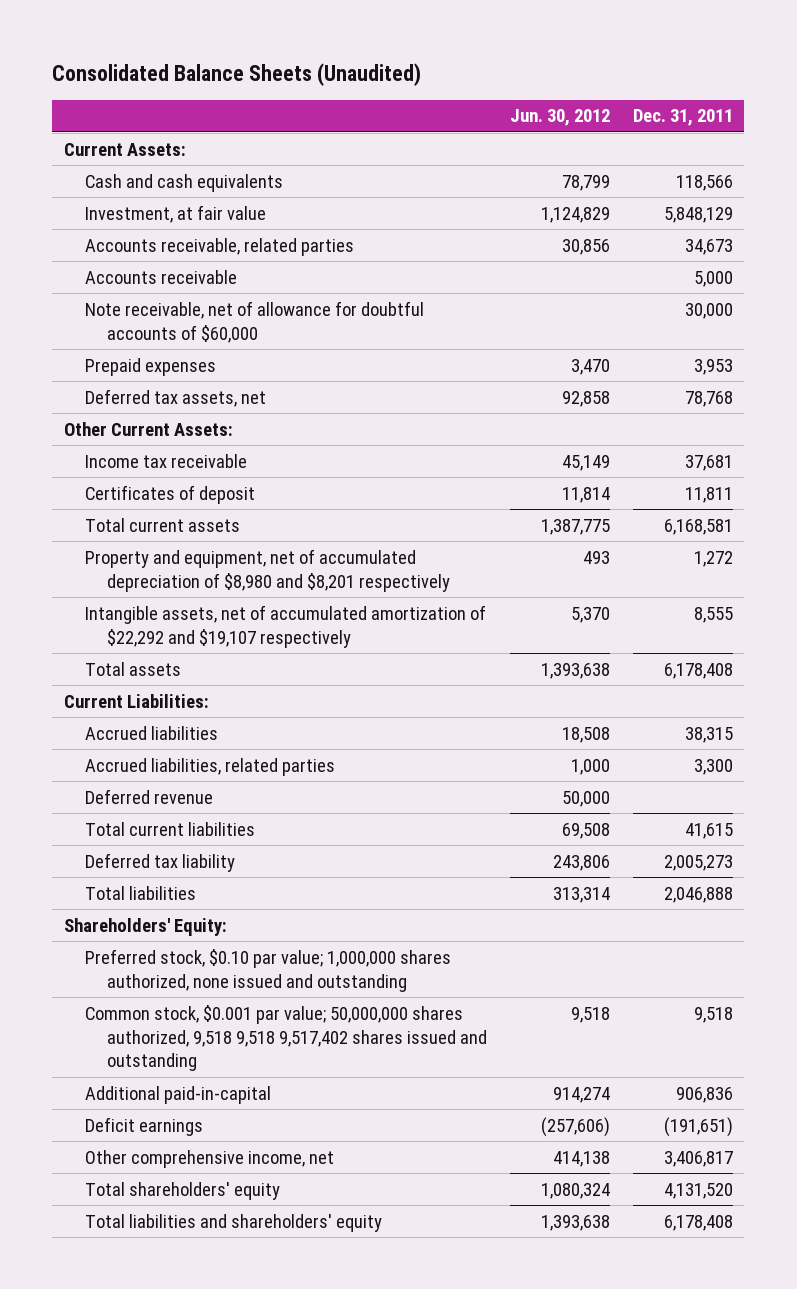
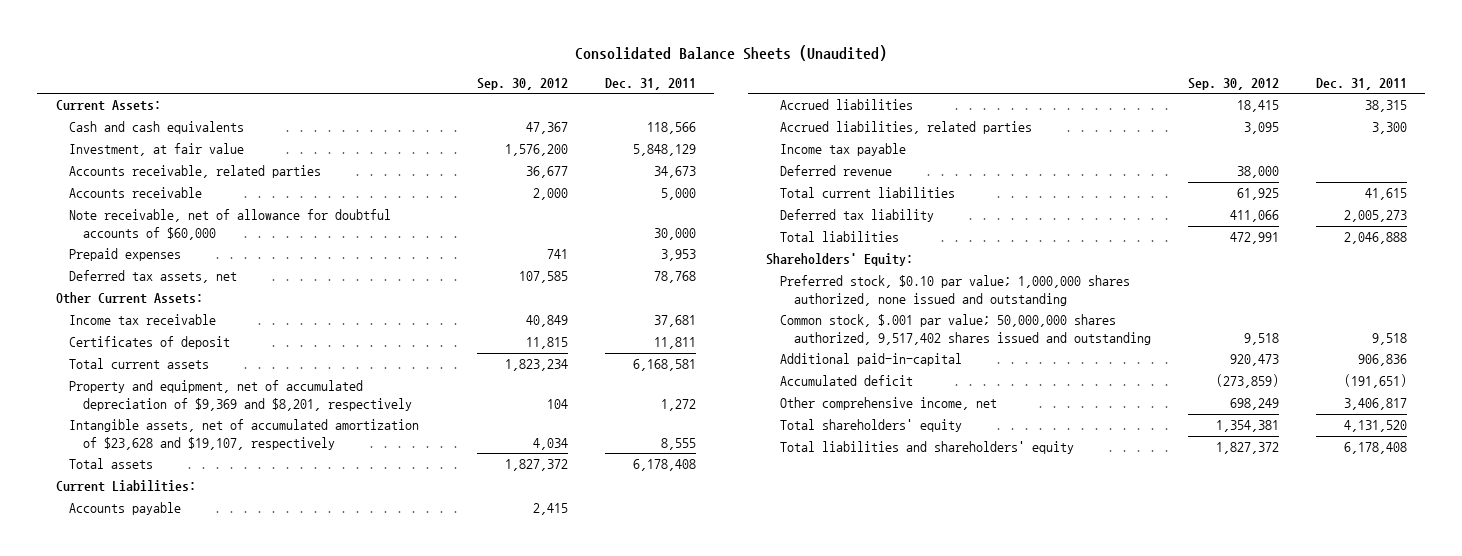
- | Jun. 30, 2012 | Dec. 31, 2011
+ | Sep. 30, 2012 | Dec. 31, 2011
- Property and equipment, net of accumulated depreciation of $8,980 and $8,201 respectively | 493 | 1,272
- Intangible assets, net of accumulated amortization of $22,292 and $19,107 respectively | 5,370 | 8,555
+ Property and equipment, net of accumulated depreciation of $9,369 and $8,201, respectively | 104 | 1,272
+ Intangible assets, net of accumulated amortization of $23,628 and $19,107, respectively | 4,034 | 8,555
+ Accounts payable | 2,415 |
+ Income tax payable
- Common stock, $0.001 par value; 50,000,000 shares authorized, 9,518 9,518 9,517,402 shares issued and outstanding | 9,518 | 9,518
+ Common stock, $.001 par value; 50,000,000 shares authorized, 9,517,402 shares issued and outstanding | 9,518 | 9,518
- Deficit earnings | (257,606) | (191,651)
+ Accumulated deficit | (273,859) | (191,651)

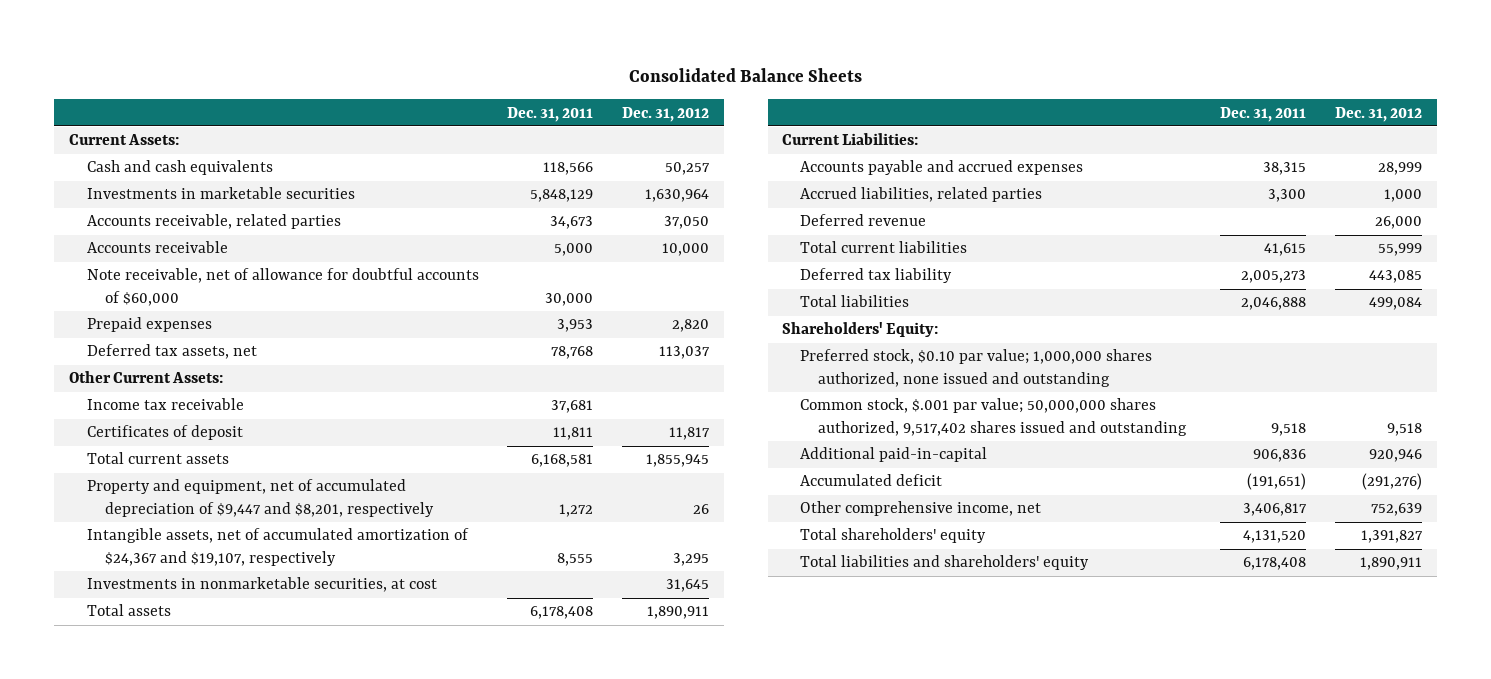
- Consolidated Balance Sheets (Unaudited)
+ Consolidated Balance Sheets
- | Sep. 30, 2012 | Dec. 31, 2011
+ | Dec. 31, 2011 | Dec. 31, 2012
- Investment, at fair value | 1,576,200 | 5,848,129
+ Investments in marketable securities | 5,848,129 | 1,630,964
- Property and equipment, net of accumulated depreciation of $9,369 and $8,201, respectively | 104 | 1,272
- Intangible assets, net of accumulated amortization of $23,628 and $19,107, respectively | 4,034 | 8,555
+ Property and equipment, net of accumulated depreciation of $9,447 and $8,201, respectively | 1,272 | 26
+ Intangible assets, net of accumulated amortization of $24,367 and $19,107, respectively | 8,555 | 3,295
+ Investments in nonmarketable securities, at cost | | 31,645
- Accounts payable | 2,415 |
- Accrued liabilities | 18,415 | 38,315
+ Accounts payable and accrued expenses | 38,315 | 28,999
- Income tax payable

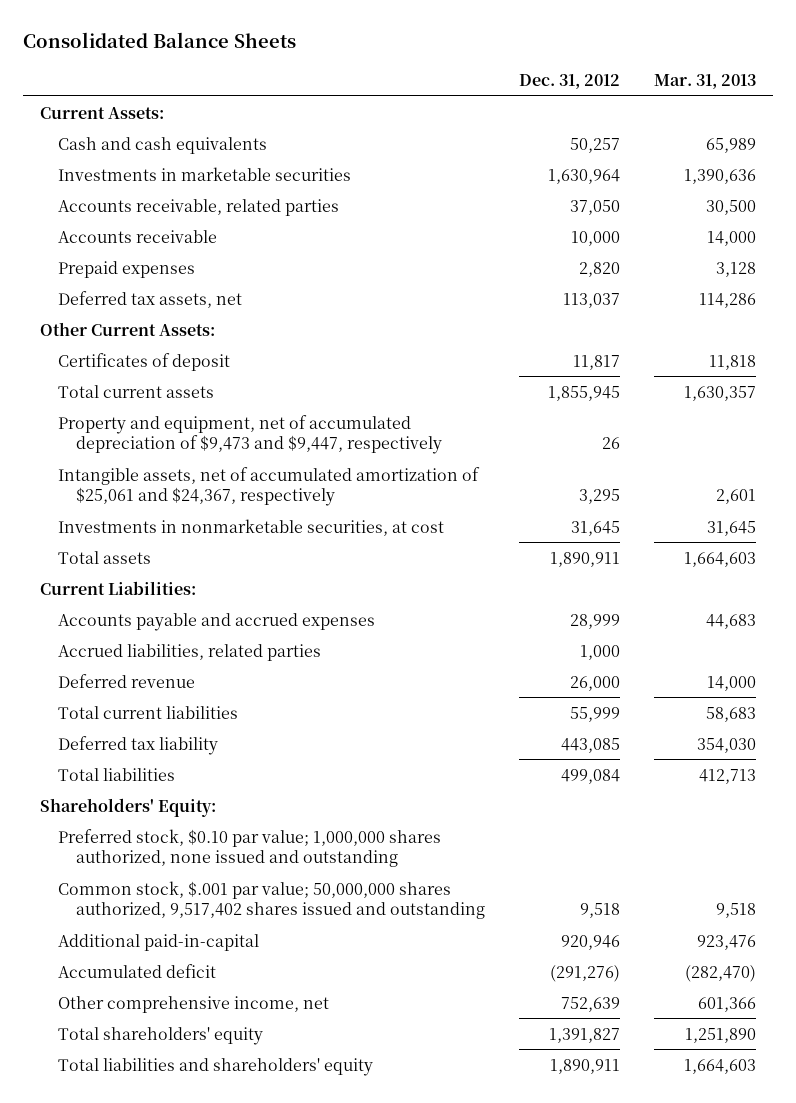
- | Dec. 31, 2011 | Dec. 31, 2012
+ | Dec. 31, 2012 | Mar. 31, 2013
- Note receivable, net of allowance for doubtful accounts of $60,000 | 30,000 |
- Income tax receivable | 37,681 |
- Property and equipment, net of accumulated depreciation of $9,447 and $8,201, respectively | 1,272 | 26
- Intangible assets, net of accumulated amortization of $24,367 and $19,107, respectively | 8,555 | 3,295
+ Property and equipment, net of accumulated depreciation of $9,473 and $9,447, respectively | 26 |
+ Intangible assets, net of accumulated amortization of $25,061 and $24,367, respectively | 3,295 | 2,601

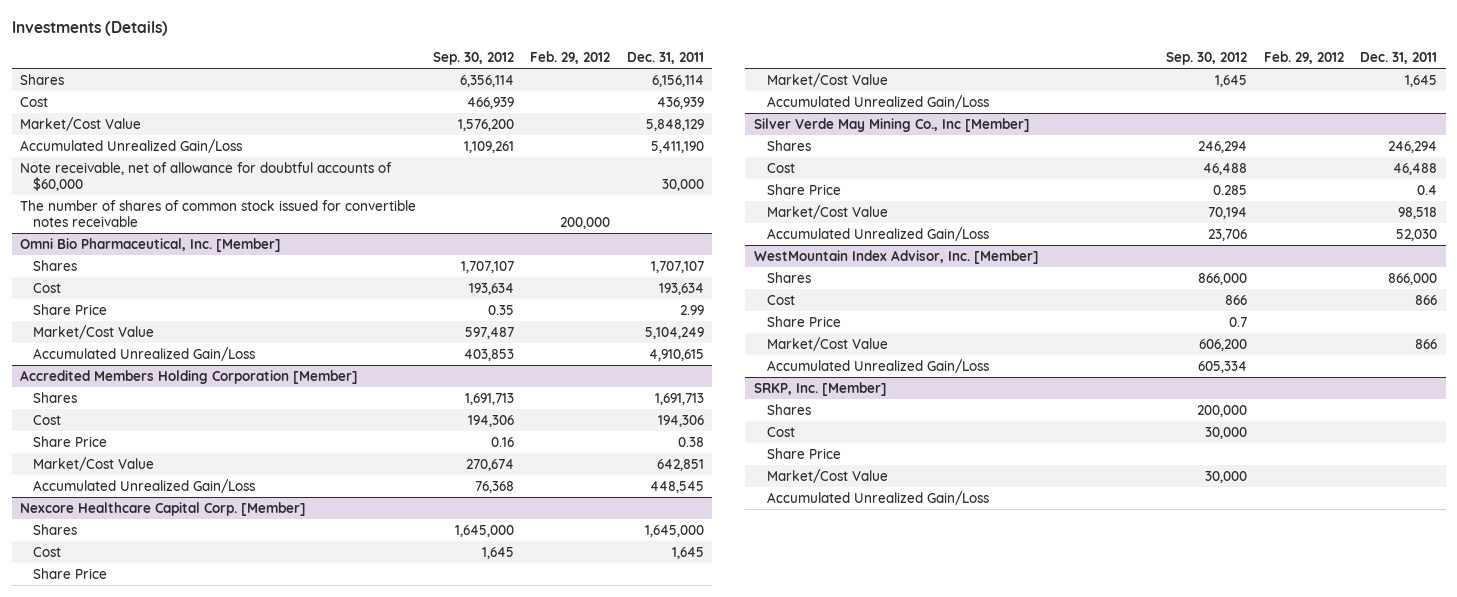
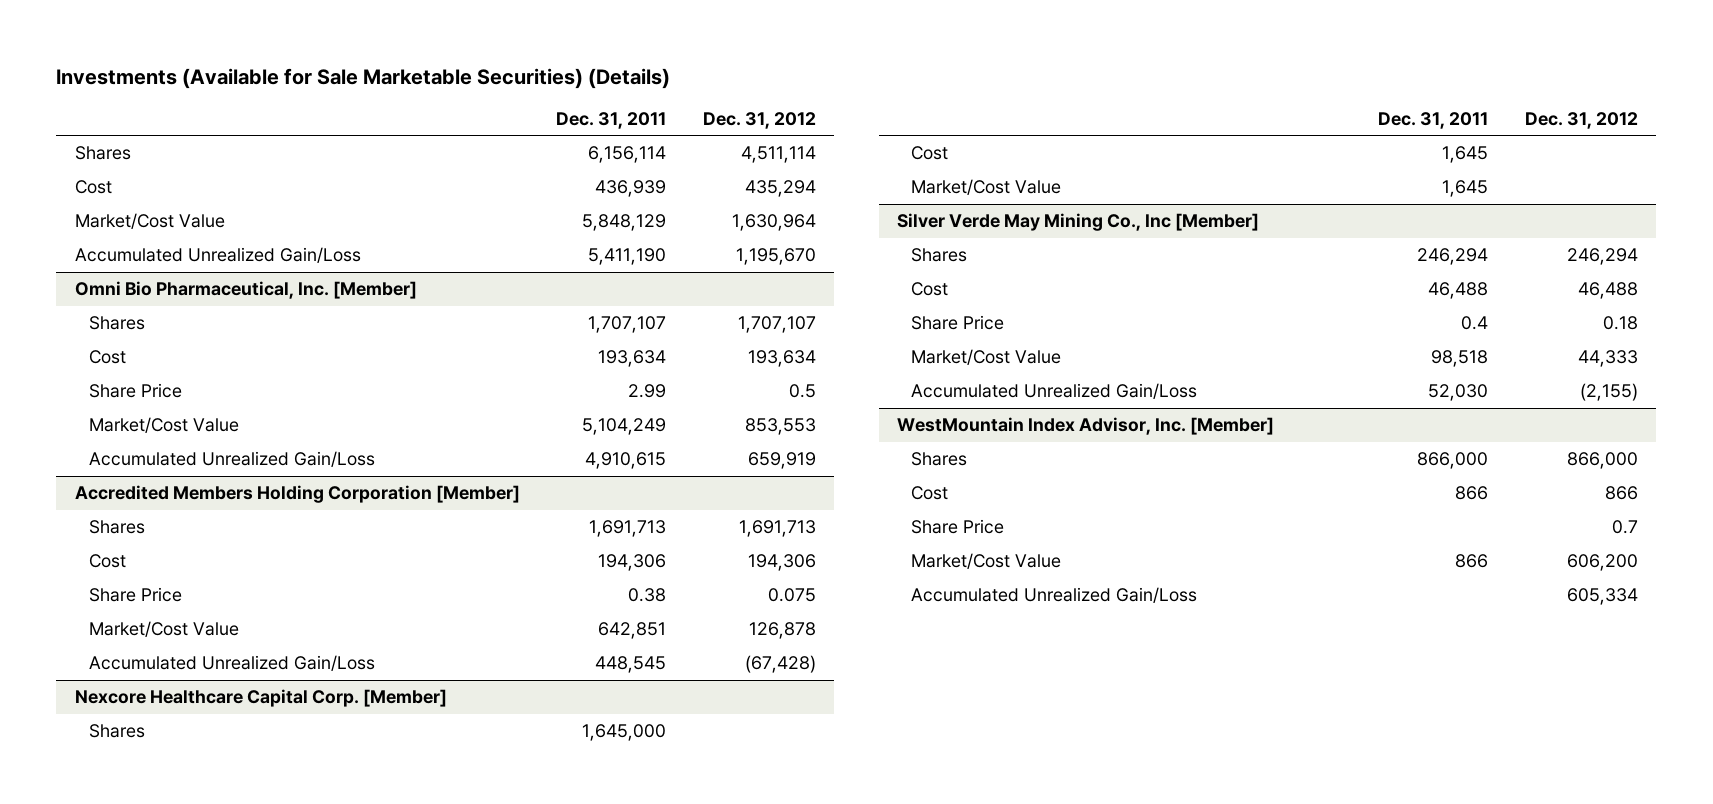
- Investments (Details)
+ Investments (Available for Sale Marketable Securities) (Details)
- | Sep. 30, 2012 | Feb. 29, 2012 | Dec. 31, 2011
+ | Dec. 31, 2011 | Dec. 31, 2012
- Note receivable, net of allowance for doubtful accounts of $60,000 | | | 30,000
- The number of shares of common stock issued for convertible notes receivable | | 200,000 |
@ Nexcore Healthcare Capital Corp. [Member]
- Share Price
- Accumulated Unrealized Gain/Loss
- SRKP, Inc. [Member]
- Shares | 200,000 | |
- Cost | 30,000 | |
- Share Price
- Market/Cost Value | 30,000 | |
- Accumulated Unrealized Gain/Loss

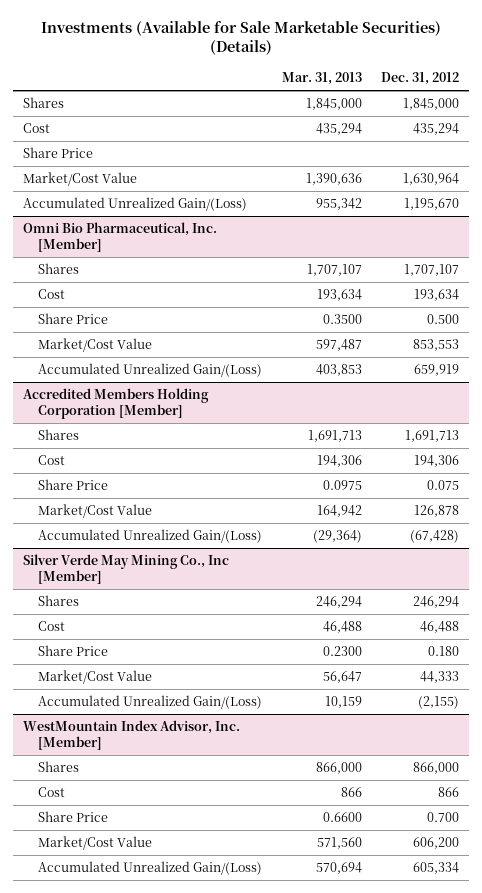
- | Dec. 31, 2011 | Dec. 31, 2012
+ | Mar. 31, 2013 | Dec. 31, 2012
- Shares | 6,156,114 | 4,511,114
+ Shares | 1,845,000 | 1,845,000
+ Share Price
- Accumulated Unrealized Gain/Loss | 5,411,190 | 1,195,670
+ Accumulated Unrealized Gain/(Loss) | 955,342 | 1,195,670
@ Omni Bio Pharmaceutical, Inc. [Member]
- Share Price | 2.99 | 0.5
+ Share Price | 0.3500 | 0.500
- Accumulated Unrealized Gain/Loss | 4,910,615 | 659,919
+ Accumulated Unrealized Gain/(Loss) | 403,853 | 659,919
@ Accredited Members Holding Corporation [Member]
- Accumulated Unrealized Gain/Loss | 448,545 | (67,428)
- Nexcore Healthcare Capital Corp. [Member]
- Shares | 1,645,000 |
- Cost | 1,645 |
- Market/Cost Value | 1,645 |
@ Accredited Members Holding Corporation [Member]
+ Accumulated Unrealized Gain/(Loss) | (29,364) | (67,428)
@ Silver Verde May Mining Co., Inc [Member]
- Share Price | 0.4 | 0.18
+ Share Price | 0.2300 | 0.180
- Accumulated Unrealized Gain/Loss | 52,030 | (2,155)
+ Accumulated Unrealized Gain/(Loss) | 10,159 | (2,155)
@ WestMountain Index Advisor, Inc. [Member]
- Share Price | | 0.7
+ Share Price | 0.6600 | 0.700
- Accumulated Unrealized Gain/Loss | | 605,334
+ Accumulated Unrealized Gain/(Loss) | 570,694 | 605,334

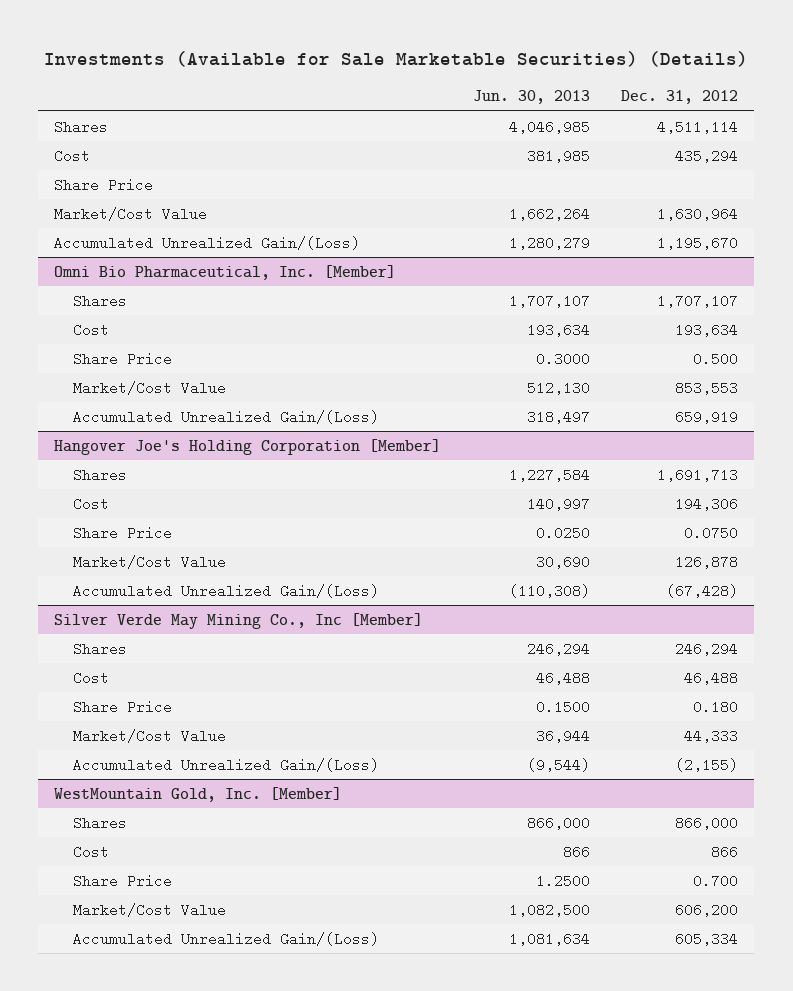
- | Mar. 31, 2013 | Dec. 31, 2012
+ | Jun. 30, 2013 | Dec. 31, 2012
- Shares | 1,845,000 | 1,845,000
+ Shares | 4,046,985 | 4,511,114
- Accredited Members Holding Corporation [Member]
+ Hangover Joe's Holding Corporation [Member]
- Share Price | 0.0975 | 0.075
+ Share Price | 0.0250 | 0.0750
- WestMountain Index Advisor, Inc. [Member]
+ WestMountain Gold, Inc. [Member]

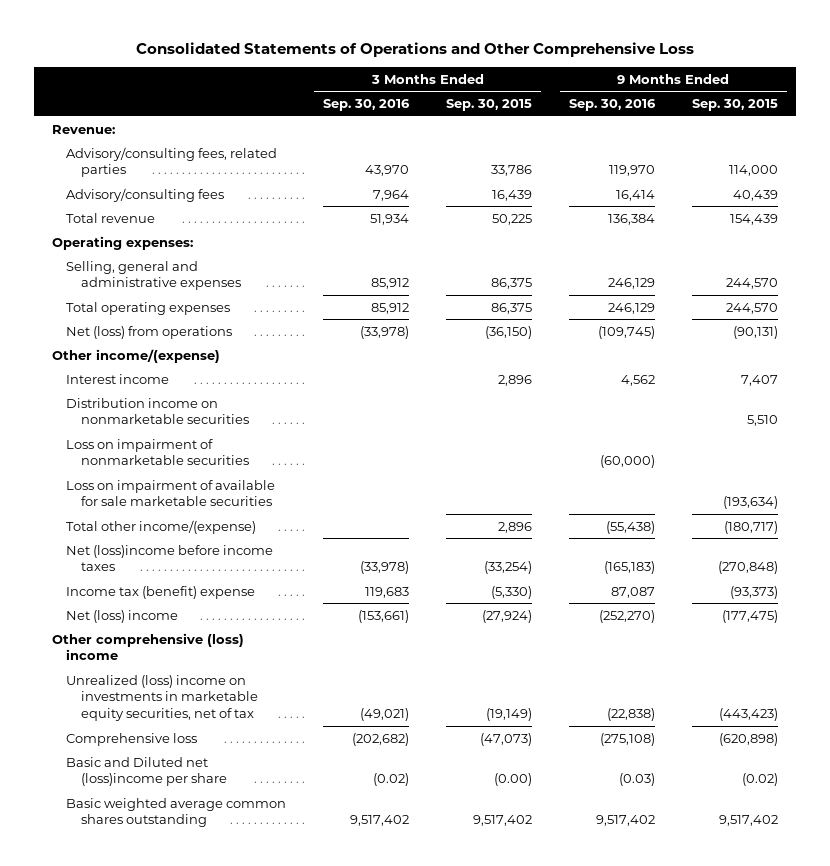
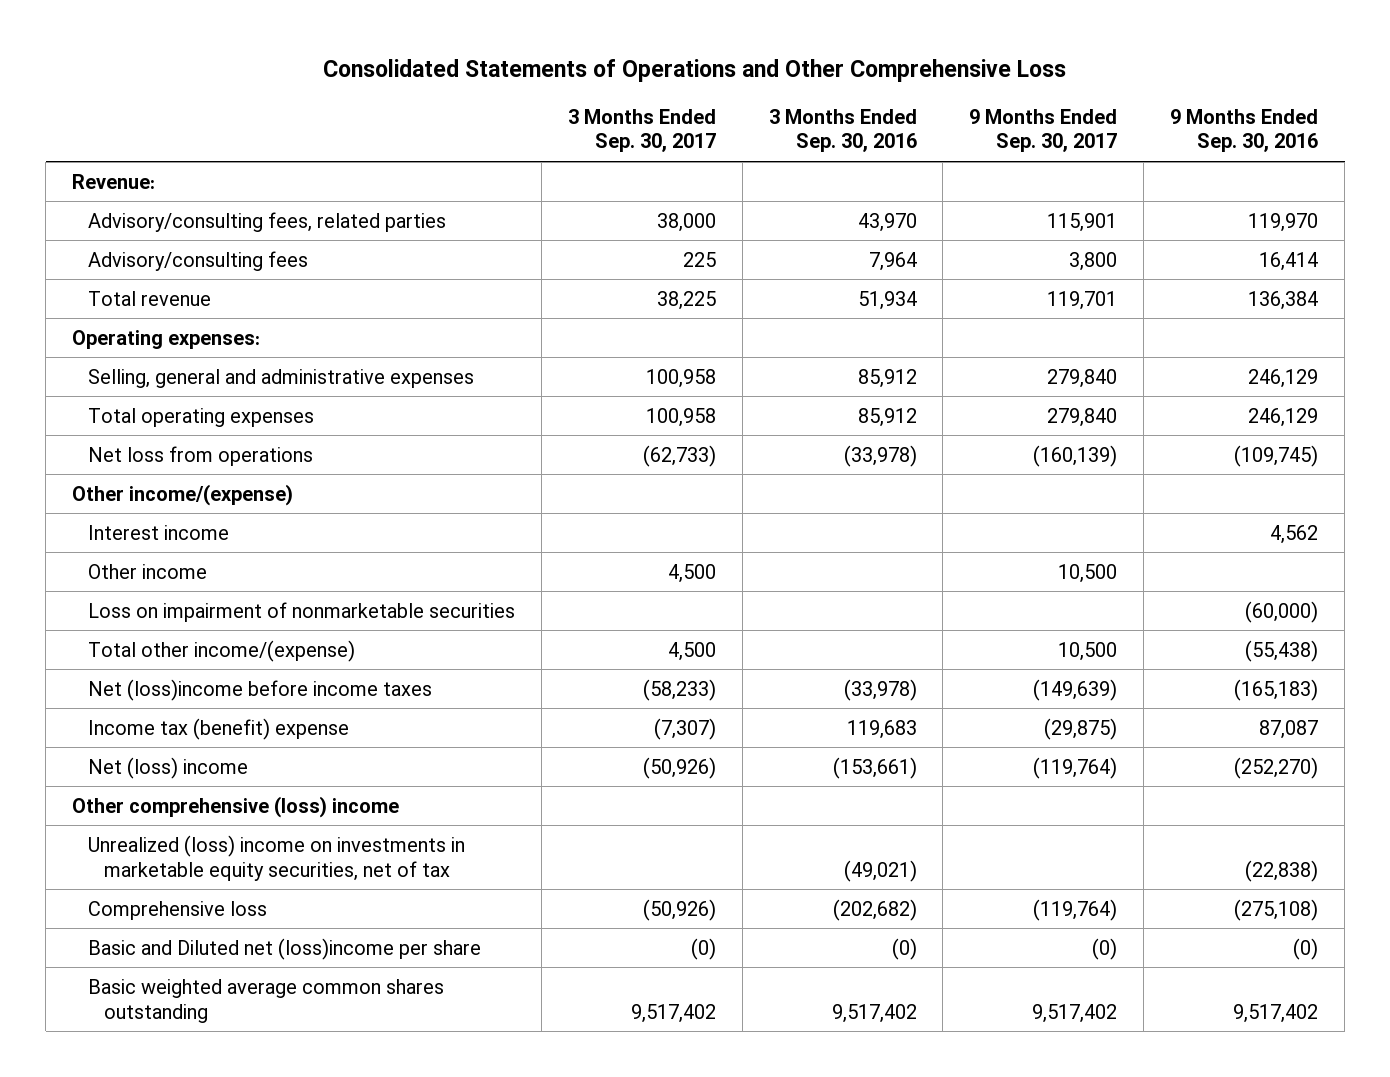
- | 3 Months Ended Sep. 30, 2016 | 3 Months Ended Sep. 30, 2015 | 9 Months Ended Sep. 30, 2016 | 9 Months Ended Sep. 30, 2015
+ | 3 Months Ended Sep. 30, 2017 | 3 Months Ended Sep. 30, 2016 | 9 Months Ended Sep. 30, 2017 | 9 Months Ended Sep. 30, 2016
- Net (loss) from operations | (33,978) | (36,150) | (109,745) | (90,131)
+ Net loss from operations | (62,733) | (33,978) | (160,139) | (109,745)
- Distribution income on nonmarketable securities | | | | 5,510
+ Other income | 4,500 | | 10,500 |
- Loss on impairment of available for sale marketable securities | | | | (193,634)
- Basic and Diluted net (loss)income per share | (0.02) | (0.00) | (0.03) | (0.02)
+ Basic and Diluted net (loss)income per share | (0) | (0) | (0) | (0)

